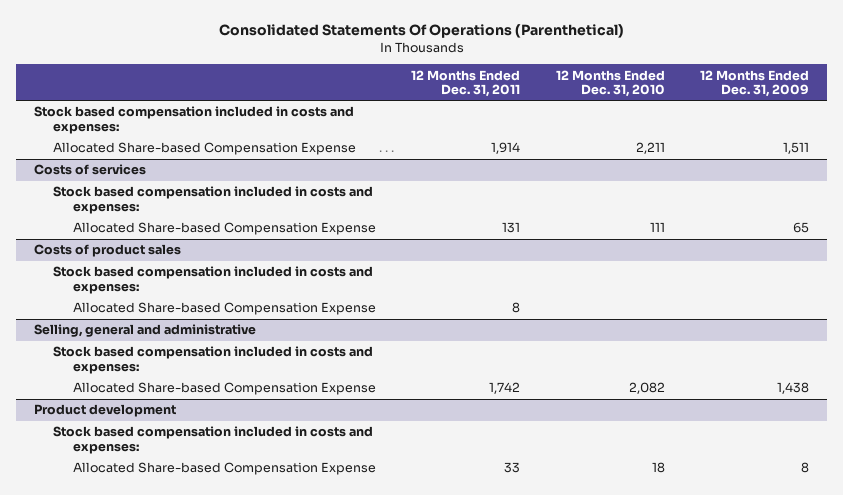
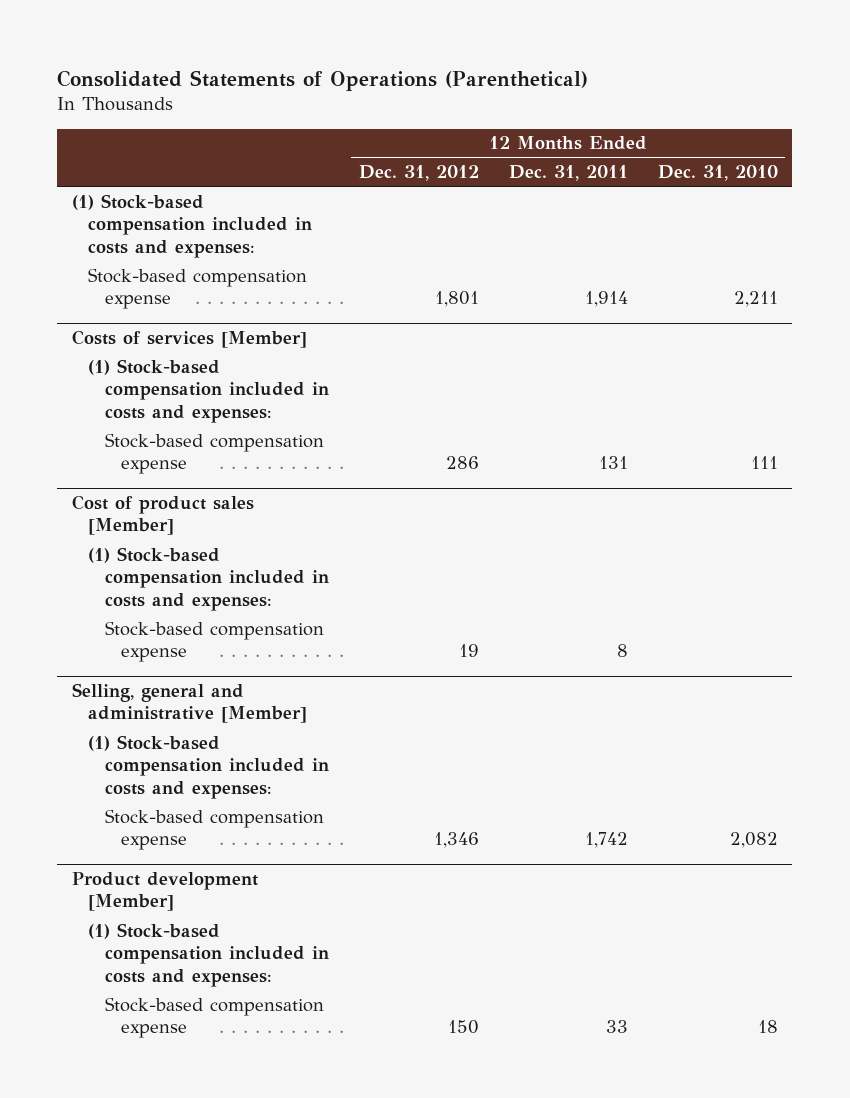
- Consolidated Statements Of Operations (Parenthetical)
+ Consolidated Statements of Operations (Parenthetical)
- | 12 Months Ended Dec. 31, 2011 | 12 Months Ended Dec. 31, 2010 | 12 Months Ended Dec. 31, 2009
+ | 12 Months Ended Dec. 31, 2012 | 12 Months Ended Dec. 31, 2011 | 12 Months Ended Dec. 31, 2010
- Stock based compensation included in costs and expenses:
- Allocated Share-based Compensation Expense | 1,914 | 2,211 | 1,511
- Costs of services
- Stock based compensation included in costs and expenses:
- Allocated Share-based Compensation Expense | 131 | 111 | 65
- Costs of product sales
- Stock based compensation included in costs and expenses:
- Allocated Share-based Compensation Expense | 8 | |
- Selling, general and administrative
- Stock based compensation included in costs and expenses:
- Allocated Share-based Compensation Expense | 1,742 | 2,082 | 1,438
- Product development
- Stock based compensation included in costs and expenses:
- Allocated Share-based Compensation Expense | 33 | 18 | 8
+ (1) Stock-based compensation included in costs and expenses:
+ Stock-based compensation expense | 1,801 | 1,914 | 2,211
+ Costs of services [Member]
+ (1) Stock-based compensation included in costs and expenses:
+ Stock-based compensation expense | 286 | 131 | 111
+ Cost of product sales [Member]
+ (1) Stock-based compensation included in costs and expenses:
+ Stock-based compensation expense | 19 | 8 |
+ Selling, general and administrative [Member]
+ (1) Stock-based compensation included in costs and expenses:
+ Stock-based compensation expense | 1,346 | 1,742 | 2,082
+ Product development [Member]
+ (1) Stock-based compensation included in costs and expenses:
+ Stock-based compensation expense | 150 | 33 | 18

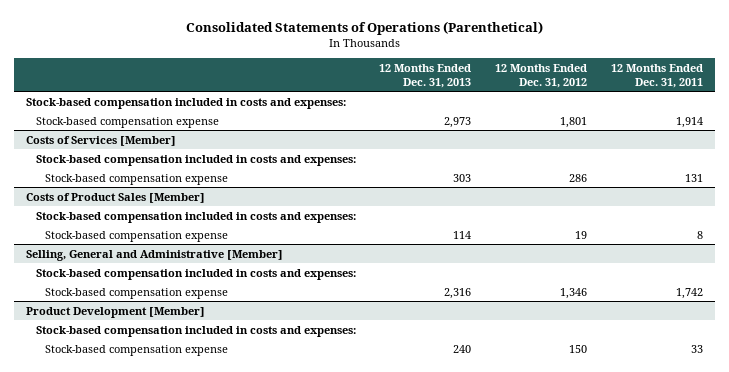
- | 12 Months Ended Dec. 31, 2012 | 12 Months Ended Dec. 31, 2011 | 12 Months Ended Dec. 31, 2010
+ | 12 Months Ended Dec. 31, 2013 | 12 Months Ended Dec. 31, 2012 | 12 Months Ended Dec. 31, 2011
- (1) Stock-based compensation included in costs and expenses:
+ Stock-based compensation included in costs and expenses:
- Costs of services [Member]
- (1) Stock-based compensation included in costs and expenses:
+ Costs of Services [Member]
+ Stock-based compensation included in costs and expenses:
- Cost of product sales [Member]
- (1) Stock-based compensation included in costs and expenses:
+ Costs of Product Sales [Member]
+ Stock-based compensation included in costs and expenses:
- Selling, general and administrative [Member]
- (1) Stock-based compensation included in costs and expenses:
+ Selling, General and Administrative [Member]
+ Stock-based compensation included in costs and expenses:
- Product development [Member]
- (1) Stock-based compensation included in costs and expenses:
+ Product Development [Member]
+ Stock-based compensation included in costs and expenses:

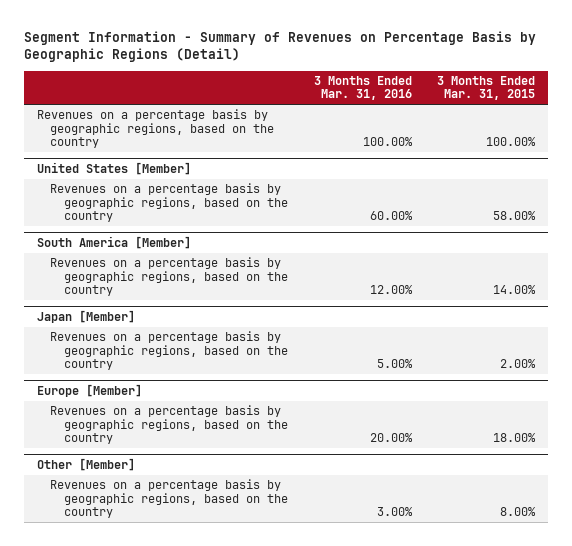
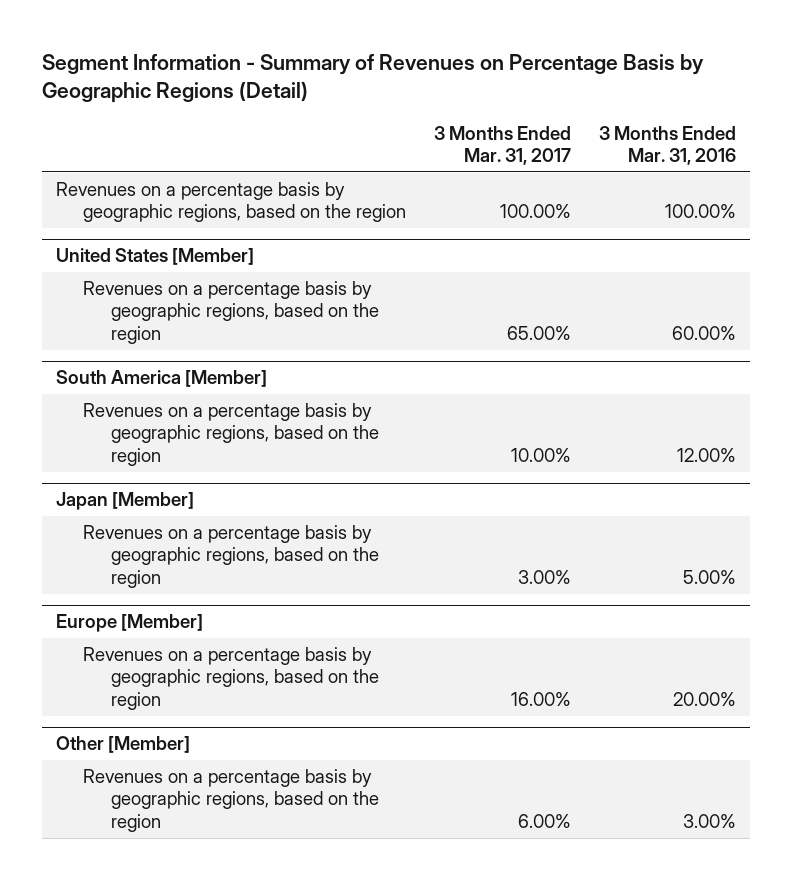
- | 3 Months Ended Mar. 31, 2016 | 3 Months Ended Mar. 31, 2015
+ | 3 Months Ended Mar. 31, 2017 | 3 Months Ended Mar. 31, 2016
- Revenues on a percentage basis by geographic regions, based on the country | 100.00% | 100.00%
+ Revenues on a percentage basis by geographic regions, based on the region | 100.00% | 100.00%
@ United States [Member]
- Revenues on a percentage basis by geographic regions, based on the country | 60.00% | 58.00%
+ Revenues on a percentage basis by geographic regions, based on the region | 65.00% | 60.00%
@ South America [Member]
- Revenues on a percentage basis by geographic regions, based on the country | 12.00% | 14.00%
+ Revenues on a percentage basis by geographic regions, based on the region | 10.00% | 12.00%
@ Japan [Member]
- Revenues on a percentage basis by geographic regions, based on the country | 5.00% | 2.00%
+ Revenues on a percentage basis by geographic regions, based on the region | 3.00% | 5.00%
@ Europe [Member]
- Revenues on a percentage basis by geographic regions, based on the country | 20.00% | 18.00%
+ Revenues on a percentage basis by geographic regions, based on the region | 16.00% | 20.00%
@ Other [Member]
- Revenues on a percentage basis by geographic regions, based on the country | 3.00% | 8.00%
+ Revenues on a percentage basis by geographic regions, based on the region | 6.00% | 3.00%

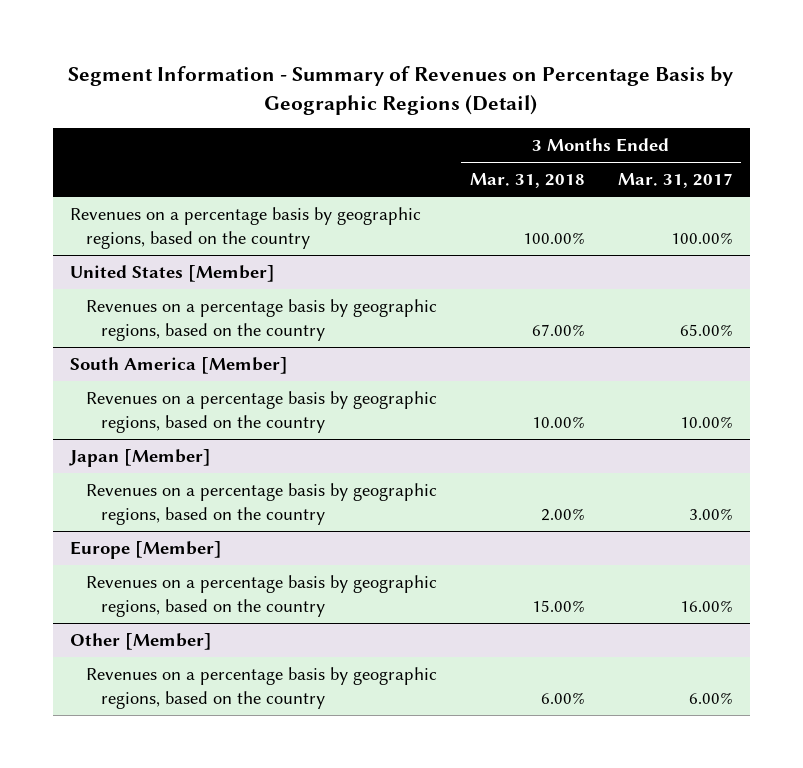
- | 3 Months Ended Mar. 31, 2017 | 3 Months Ended Mar. 31, 2016
+ | 3 Months Ended Mar. 31, 2018 | 3 Months Ended Mar. 31, 2017
- Revenues on a percentage basis by geographic regions, based on the region | 100.00% | 100.00%
+ Revenues on a percentage basis by geographic regions, based on the country | 100.00% | 100.00%
@ United States [Member]
- Revenues on a percentage basis by geographic regions, based on the region | 65.00% | 60.00%
+ Revenues on a percentage basis by geographic regions, based on the country | 67.00% | 65.00%
@ South America [Member]
- Revenues on a percentage basis by geographic regions, based on the region | 10.00% | 12.00%
+ Revenues on a percentage basis by geographic regions, based on the country | 10.00% | 10.00%
@ Japan [Member]
- Revenues on a percentage basis by geographic regions, based on the region | 3.00% | 5.00%
+ Revenues on a percentage basis by geographic regions, based on the country | 2.00% | 3.00%
@ Europe [Member]
- Revenues on a percentage basis by geographic regions, based on the region | 16.00% | 20.00%
+ Revenues on a percentage basis by geographic regions, based on the country | 15.00% | 16.00%
@ Other [Member]
- Revenues on a percentage basis by geographic regions, based on the region | 6.00% | 3.00%
+ Revenues on a percentage basis by geographic regions, based on the country | 6.00% | 6.00%

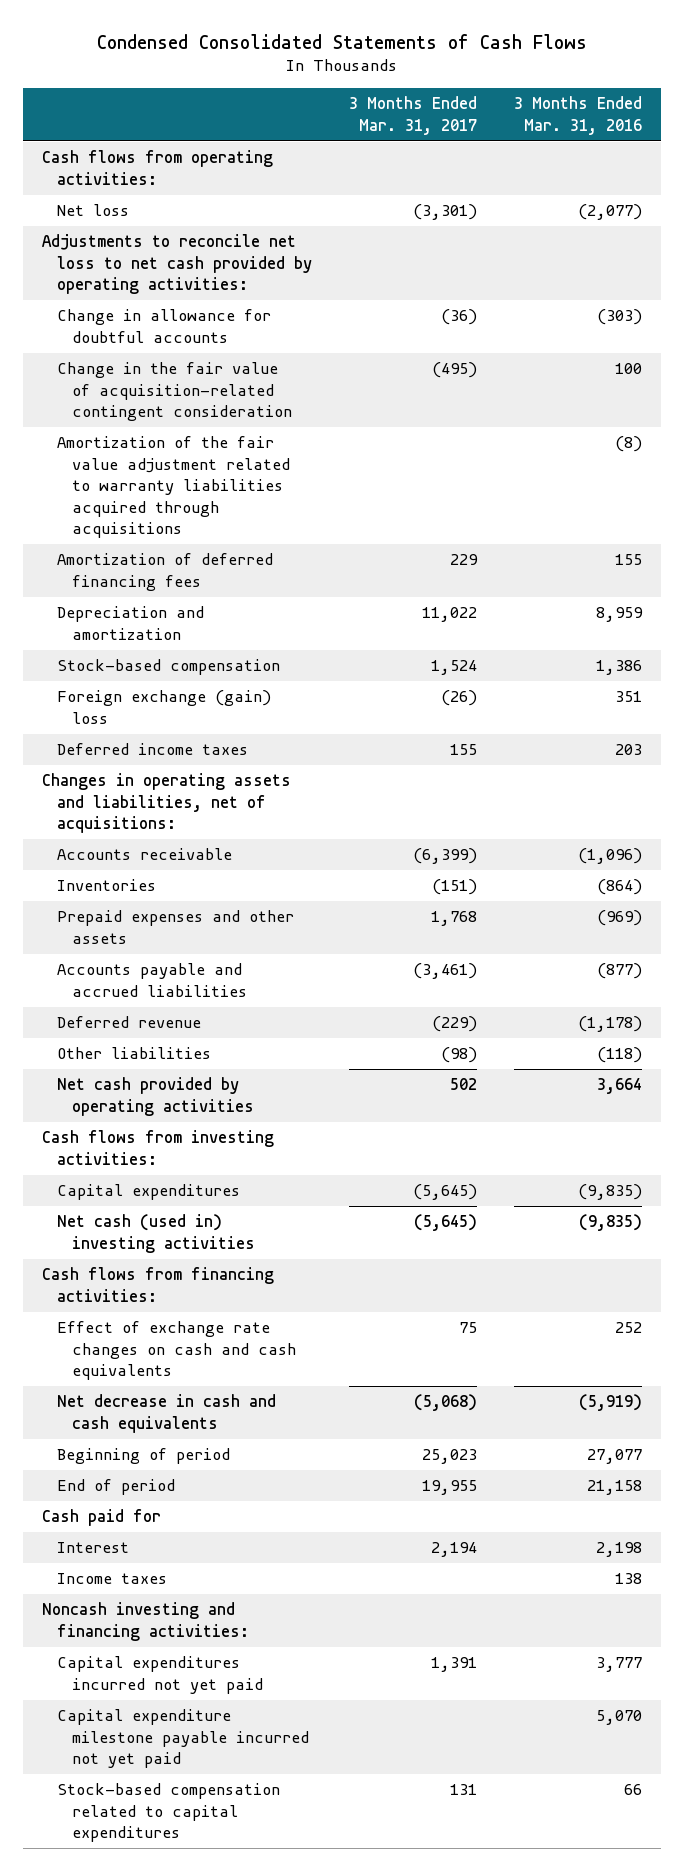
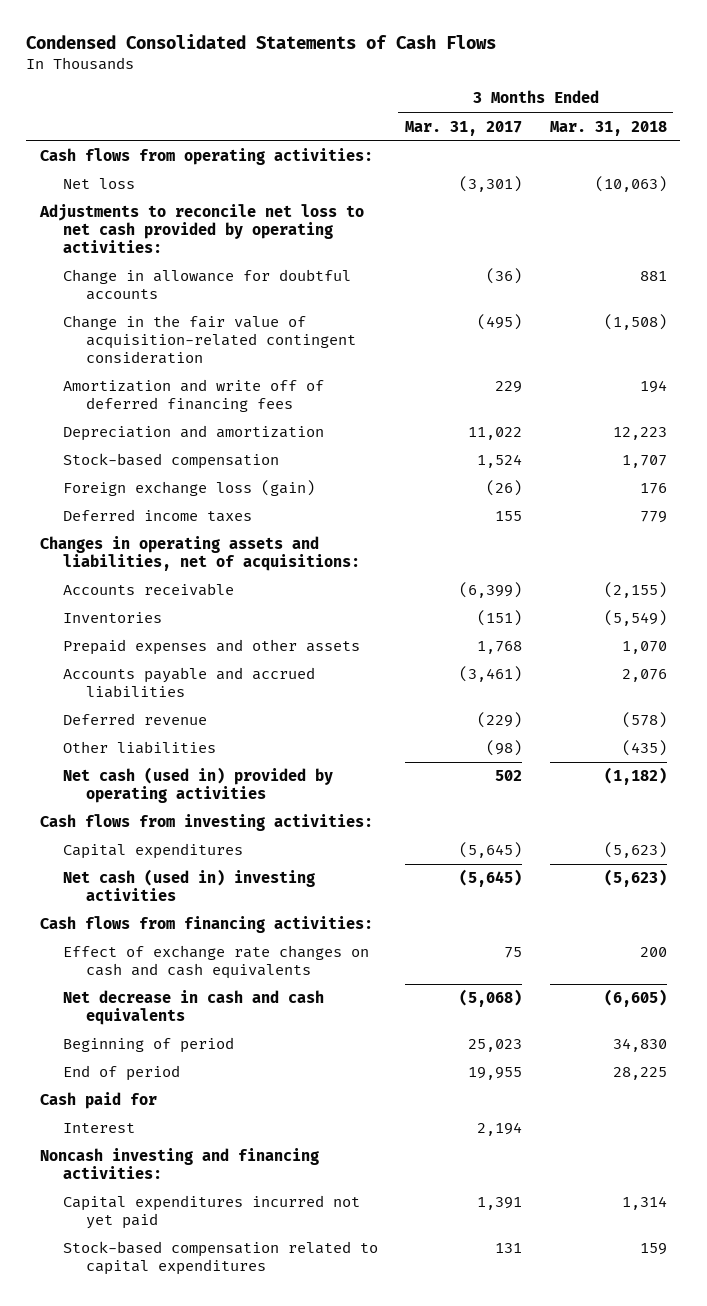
- | 3 Months Ended Mar. 31, 2017 | 3 Months Ended Mar. 31, 2016
+ | 3 Months Ended Mar. 31, 2017 | 3 Months Ended Mar. 31, 2018
- Amortization of the fair value adjustment related to warranty liabilities acquired through acquisitions | | (8)
- Amortization of deferred financing fees | 229 | 155
+ Amortization and write off of deferred financing fees | 229 | 194
- Foreign exchange (gain) loss | (26) | 351
+ Foreign exchange loss (gain) | (26) | 176
- Net cash provided by operating activities | 502 | 3,664
+ Net cash (used in) provided by operating activities | 502 | (1,182)
- Income taxes | | 138
- Capital expenditure milestone payable incurred not yet paid | | 5,070

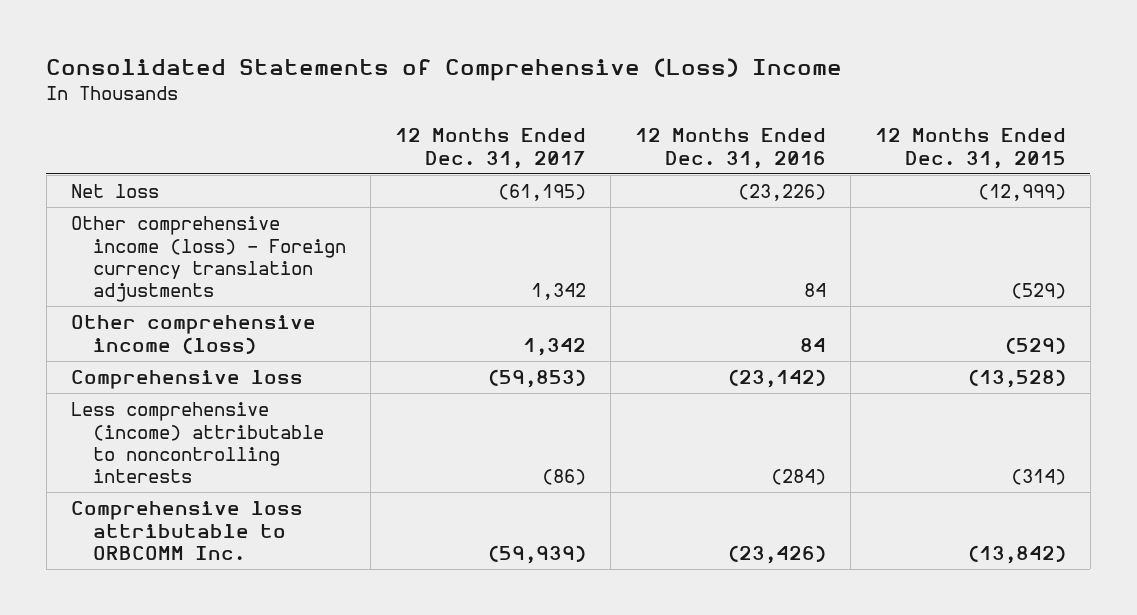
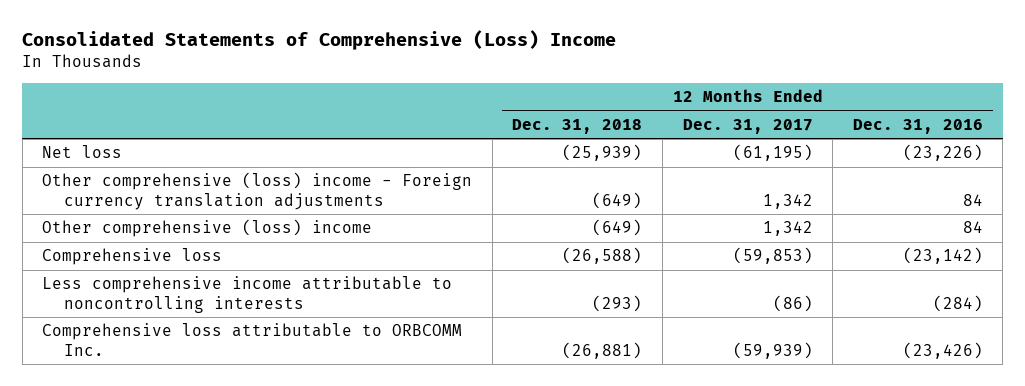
- | 12 Months Ended Dec. 31, 2017 | 12 Months Ended Dec. 31, 2016 | 12 Months Ended Dec. 31, 2015
+ | 12 Months Ended Dec. 31, 2018 | 12 Months Ended Dec. 31, 2017 | 12 Months Ended Dec. 31, 2016
- Other comprehensive income (loss) - Foreign currency translation adjustments | 1,342 | 84 | (529)
- Other comprehensive income (loss) | 1,342 | 84 | (529)
+ Other comprehensive (loss) income - Foreign currency translation adjustments | (649) | 1,342 | 84
+ Other comprehensive (loss) income | (649) | 1,342 | 84
- Less comprehensive (income) attributable to noncontrolling interests | (86) | (284) | (314)
+ Less comprehensive income attributable to noncontrolling interests | (293) | (86) | (284)

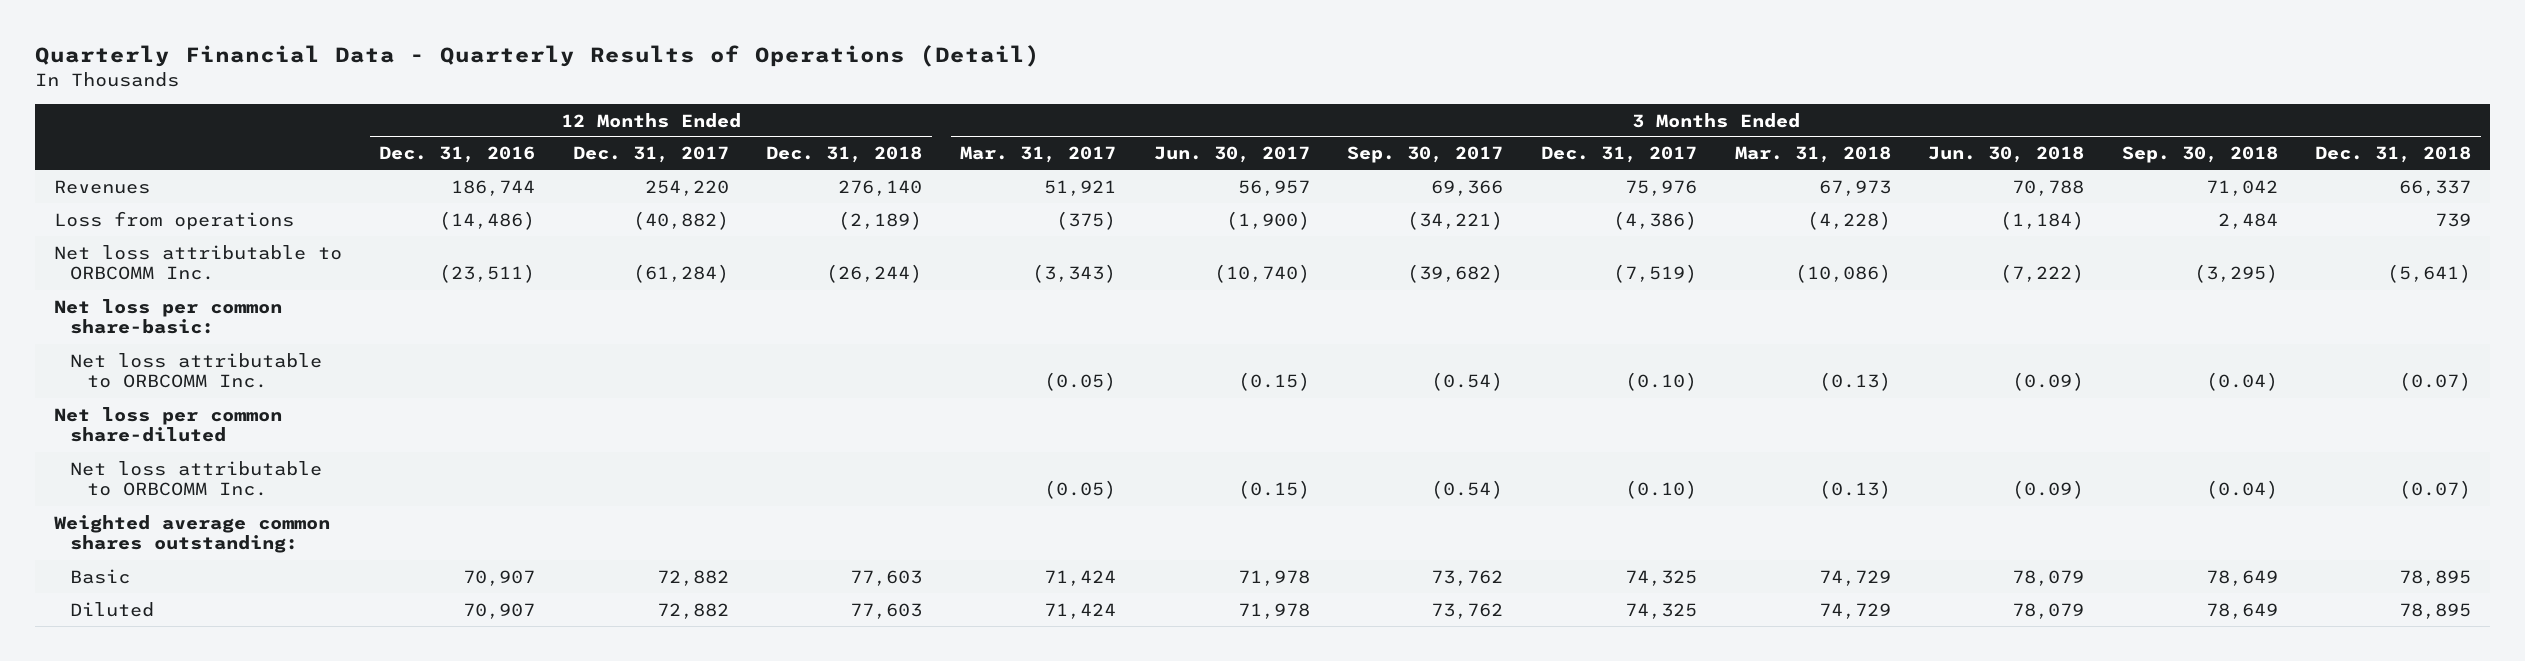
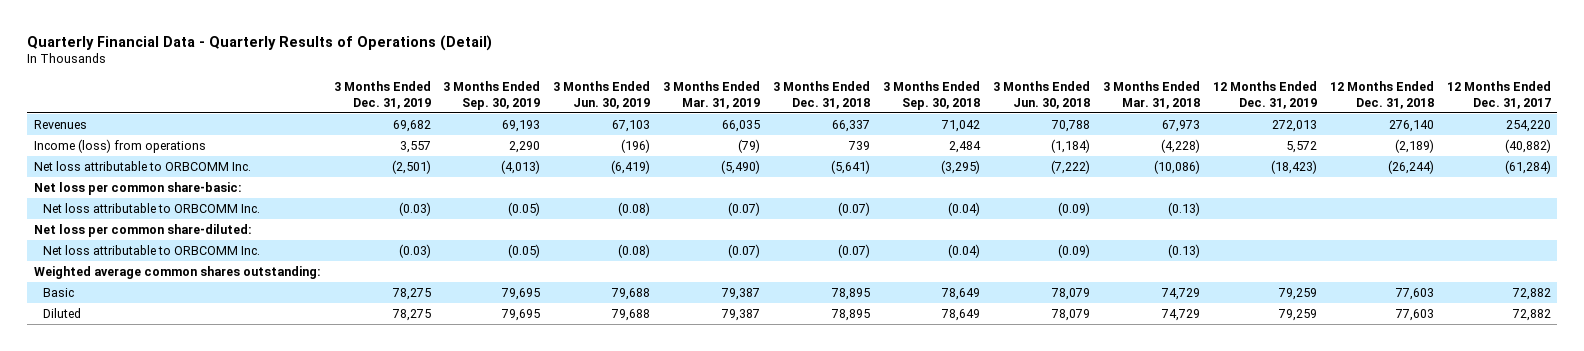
- | 12 Months Ended Dec. 31, 2016 | 12 Months Ended Dec. 31, 2017 | 12 Months Ended Dec. 31, 2018 | 3 Months Ended Mar. 31, 2017 | 3 Months Ended Jun. 30, 2017 | 3 Months Ended Sep. 30, 2017 | 3 Months Ended Dec. 31, 2017 | 3 Months Ended Mar. 31, 2018 | 3 Months Ended Jun. 30, 2018 | 3 Months Ended Sep. 30, 2018 | 3 Months Ended Dec. 31, 2018
+ | 3 Months Ended Dec. 31, 2019 | 3 Months Ended Sep. 30, 2019 | 3 Months Ended Jun. 30, 2019 | 3 Months Ended Mar. 31, 2019 | 3 Months Ended Dec. 31, 2018 | 3 Months Ended Sep. 30, 2018 | 3 Months Ended Jun. 30, 2018 | 3 Months Ended Mar. 31, 2018 | 12 Months Ended Dec. 31, 2019 | 12 Months Ended Dec. 31, 2018 | 12 Months Ended Dec. 31, 2017
- Loss from operations | (14,486) | (40,882) | (2,189) | (375) | (1,900) | (34,221) | (4,386) | (4,228) | (1,184) | 2,484 | 739
+ Income (loss) from operations | 3,557 | 2,290 | (196) | (79) | 739 | 2,484 | (1,184) | (4,228) | 5,572 | (2,189) | (40,882)
- Net loss per common share-diluted
+ Net loss per common share-diluted:

